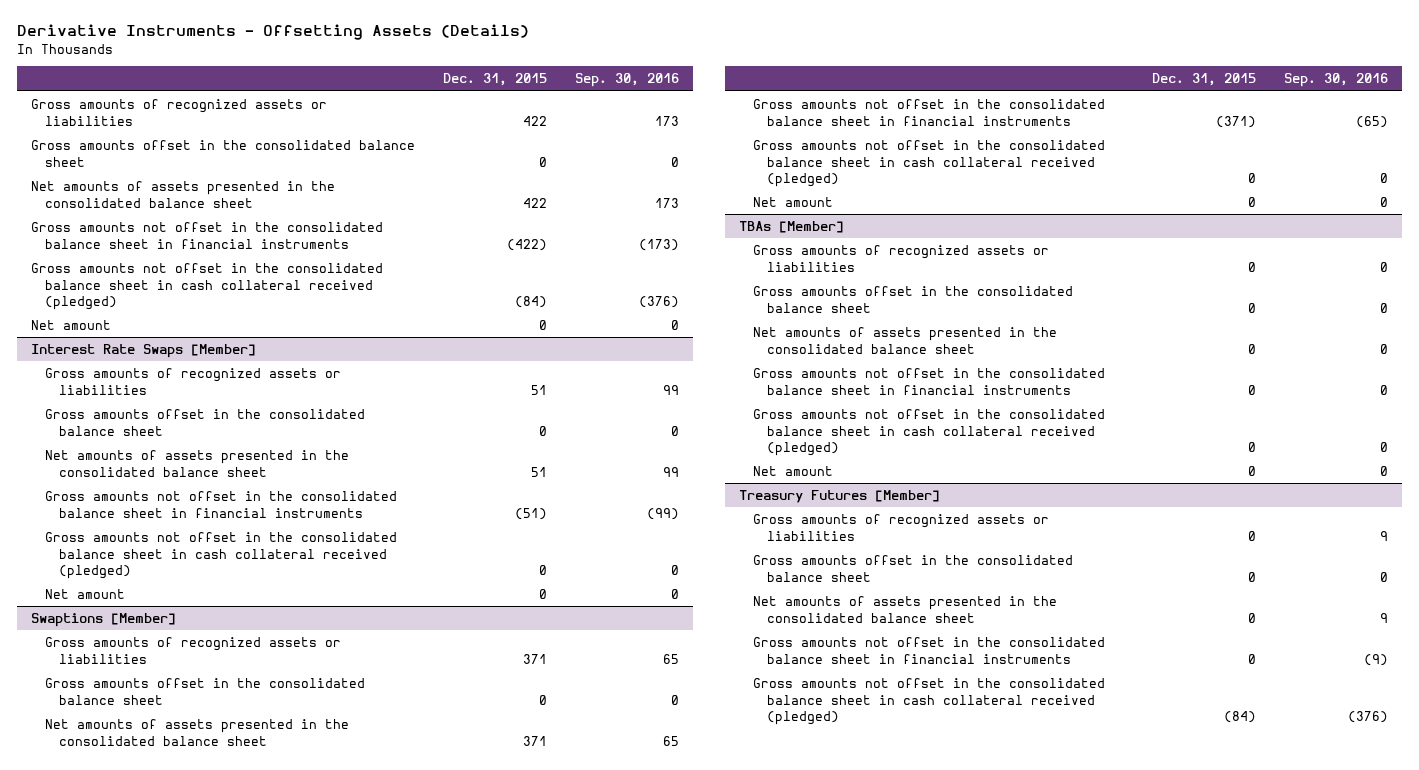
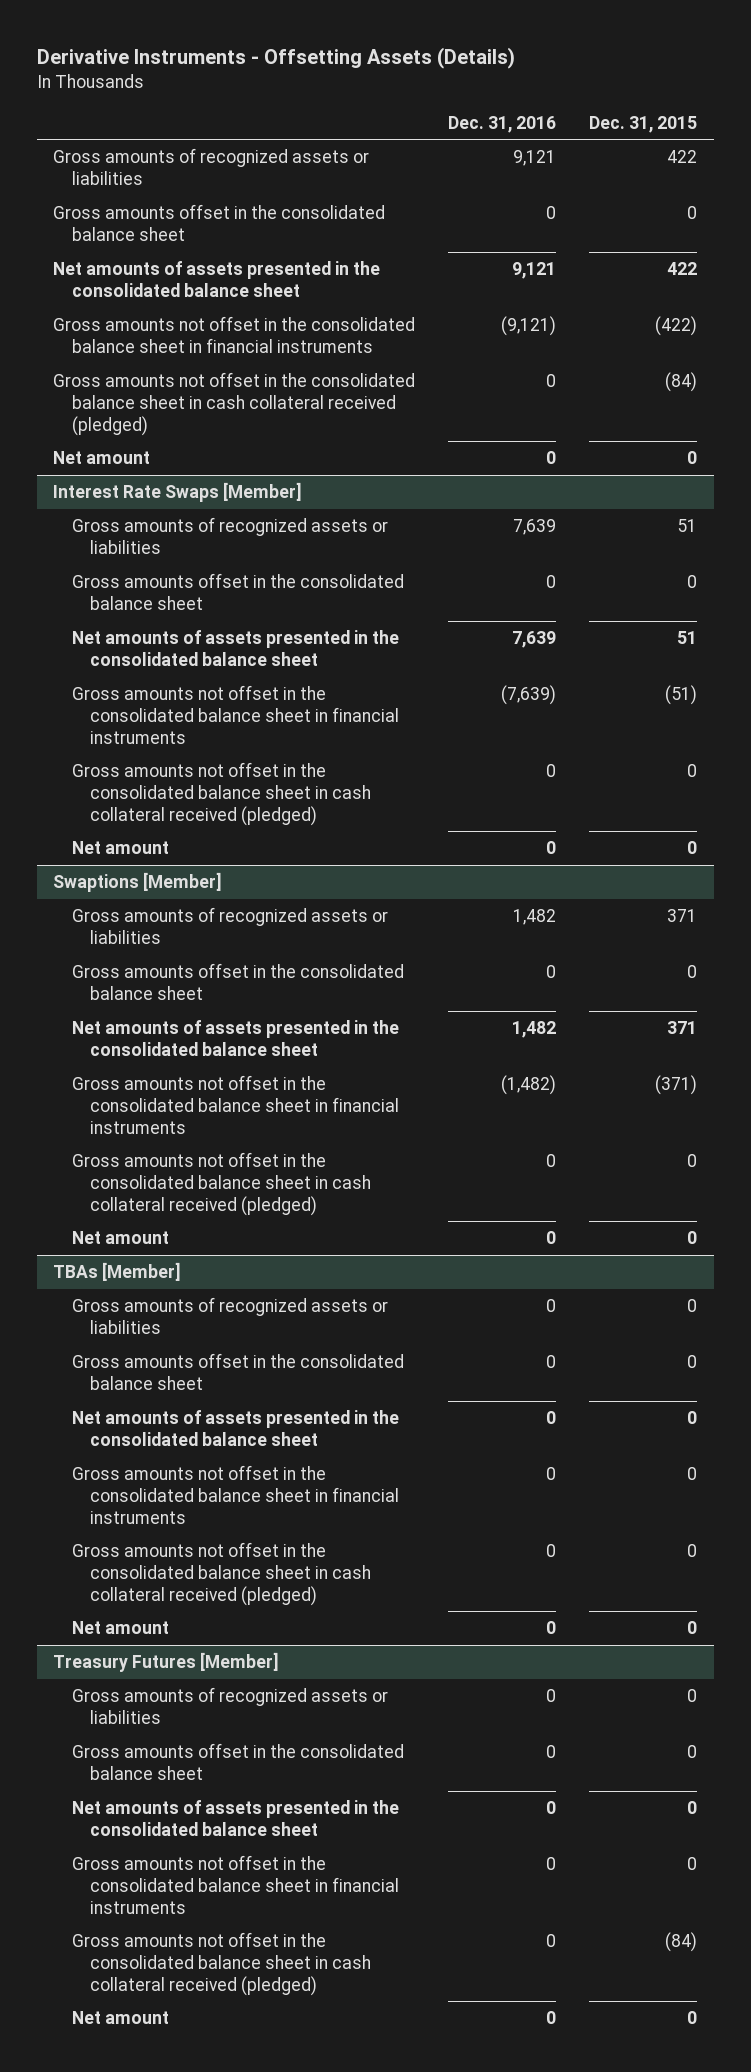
- | Dec. 31, 2015 | Sep. 30, 2016
+ | Dec. 31, 2016 | Dec. 31, 2015
@ Treasury Futures [Member]
+ Net amount | 0 | 0

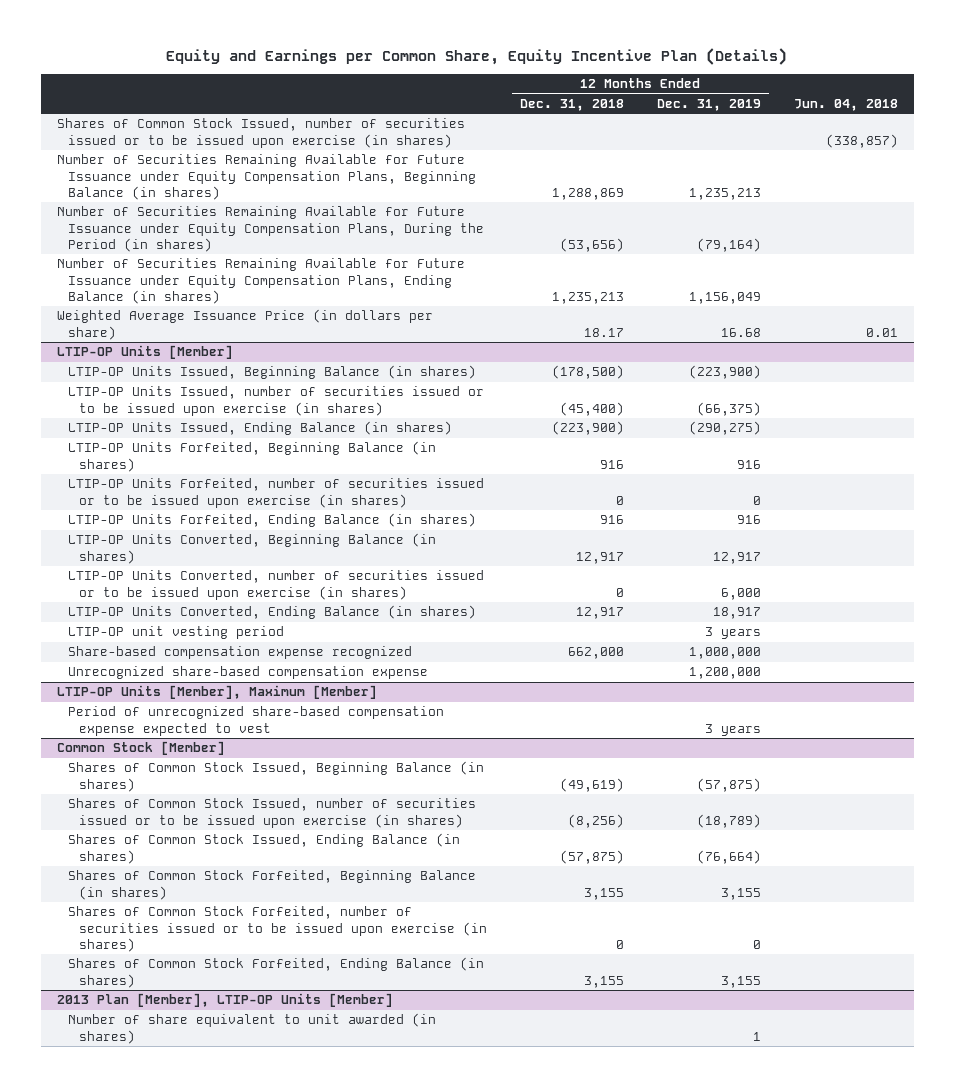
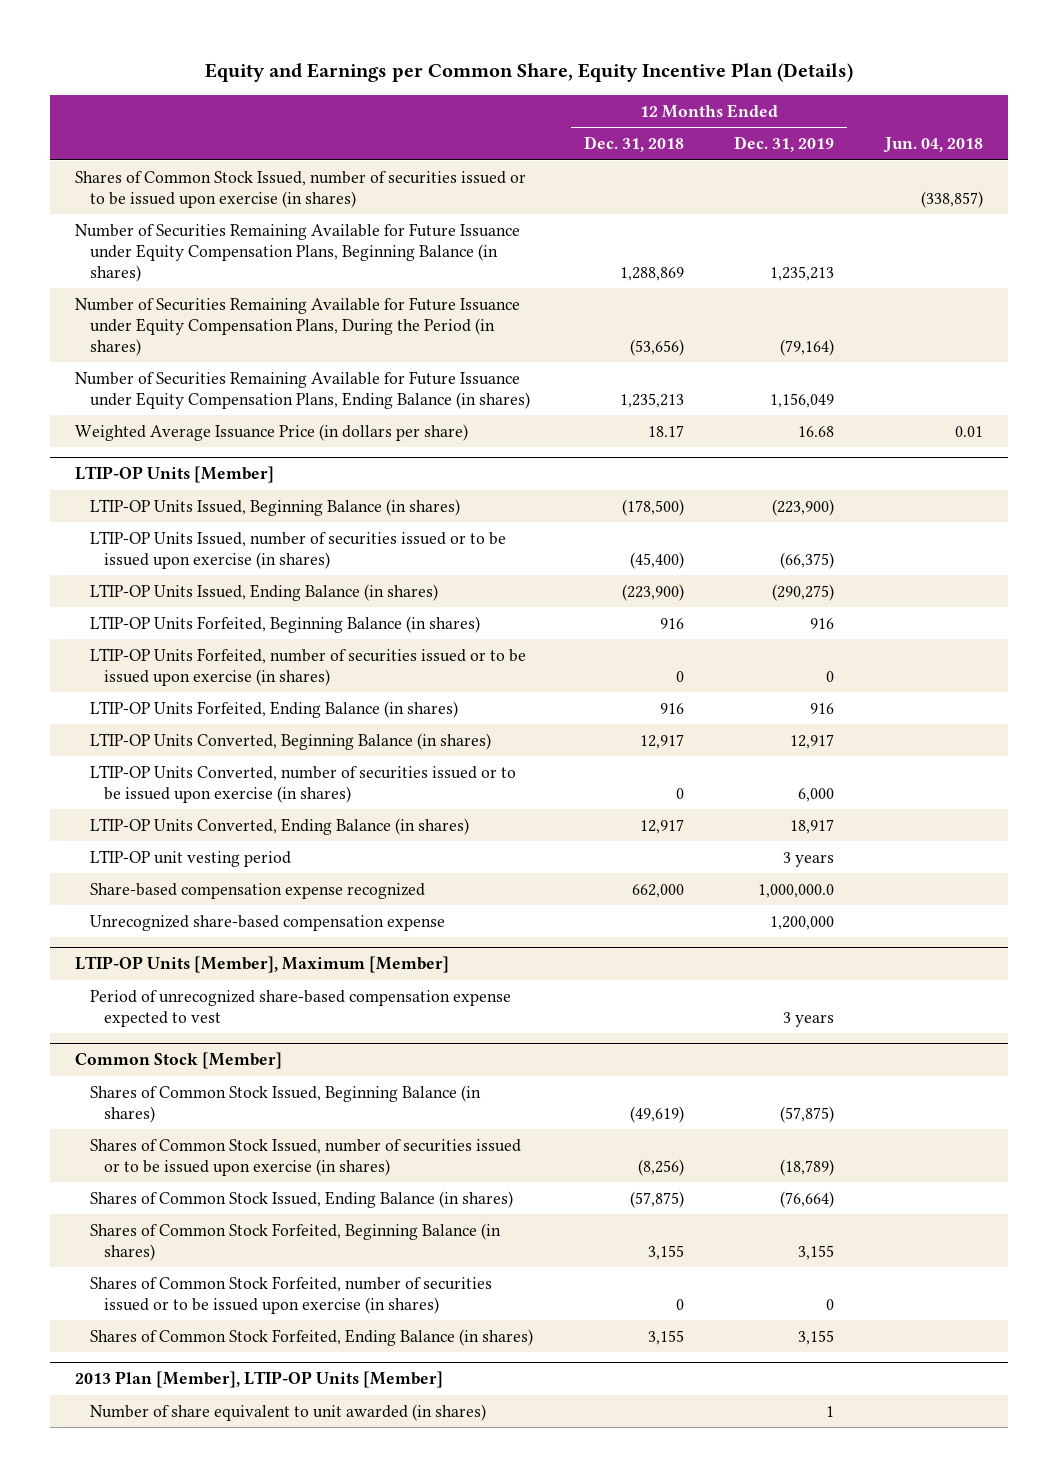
@ LTIP-OP Units [Member]
- Share-based compensation expense recognized | 662,000 | 1,000,000 |
+ Share-based compensation expense recognized | 662,000 | 1,000,000.0 |

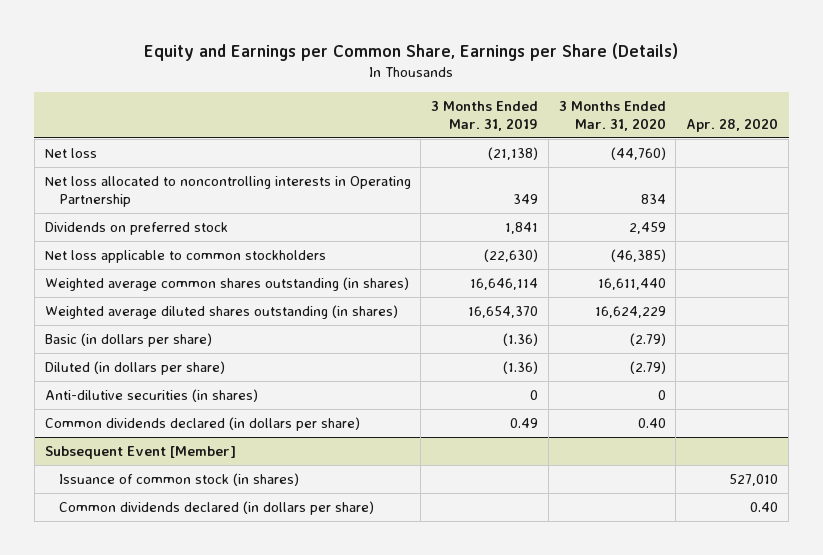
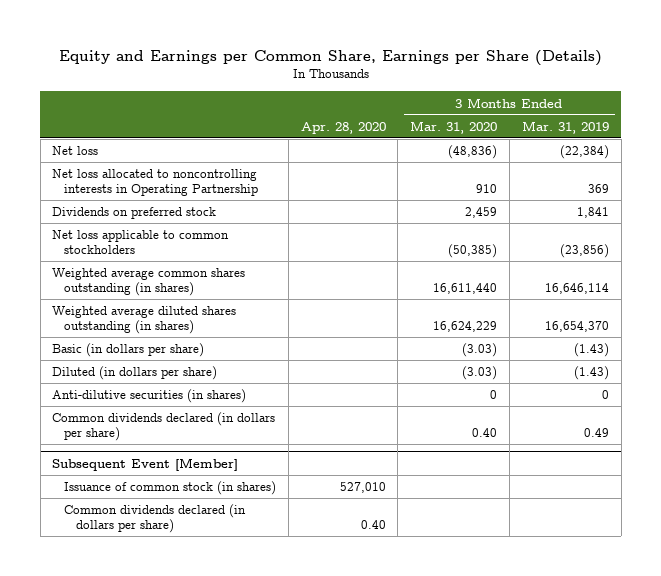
- | 3 Months Ended Mar. 31, 2019 | 3 Months Ended Mar. 31, 2020 | Apr. 28, 2020
+ | Apr. 28, 2020 | 3 Months Ended Mar. 31, 2020 | 3 Months Ended Mar. 31, 2019
- Net loss | (21,138) | (44,760) |
- Net loss allocated to noncontrolling interests in Operating Partnership | 349 | 834 |
+ Net loss | | (48,836) | (22,384)
+ Net loss allocated to noncontrolling interests in Operating Partnership | | 910 | 369
- Net loss applicable to common stockholders | (22,630) | (46,385) |
+ Net loss applicable to common stockholders | | (50,385) | (23,856)
- Basic (in dollars per share) | (1.36) | (2.79) |
- Diluted (in dollars per share) | (1.36) | (2.79) |
+ Basic (in dollars per share) | | (3.03) | (1.43)
+ Diluted (in dollars per share) | | (3.03) | (1.43)

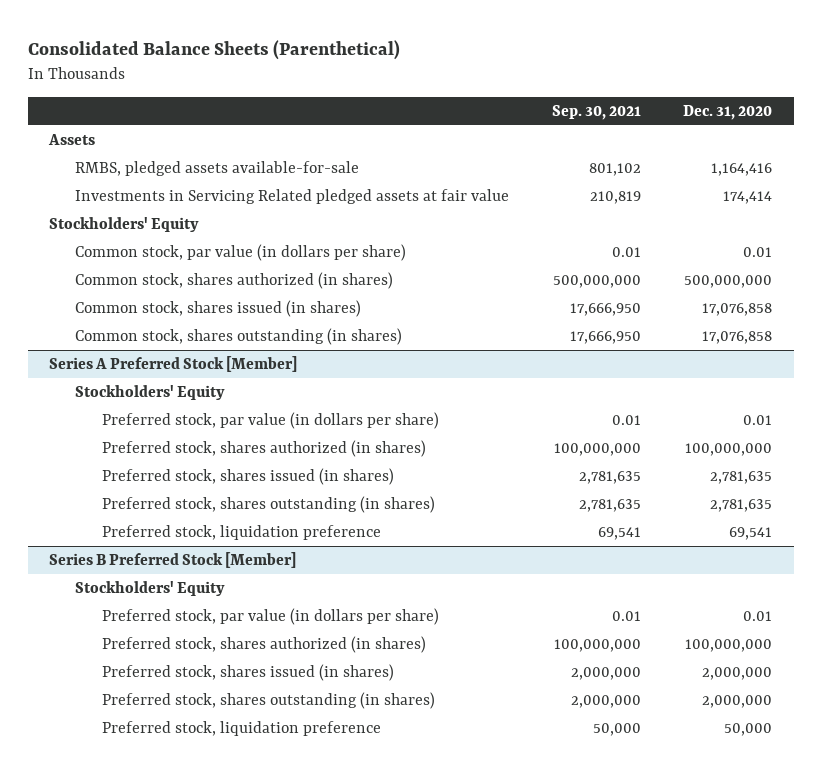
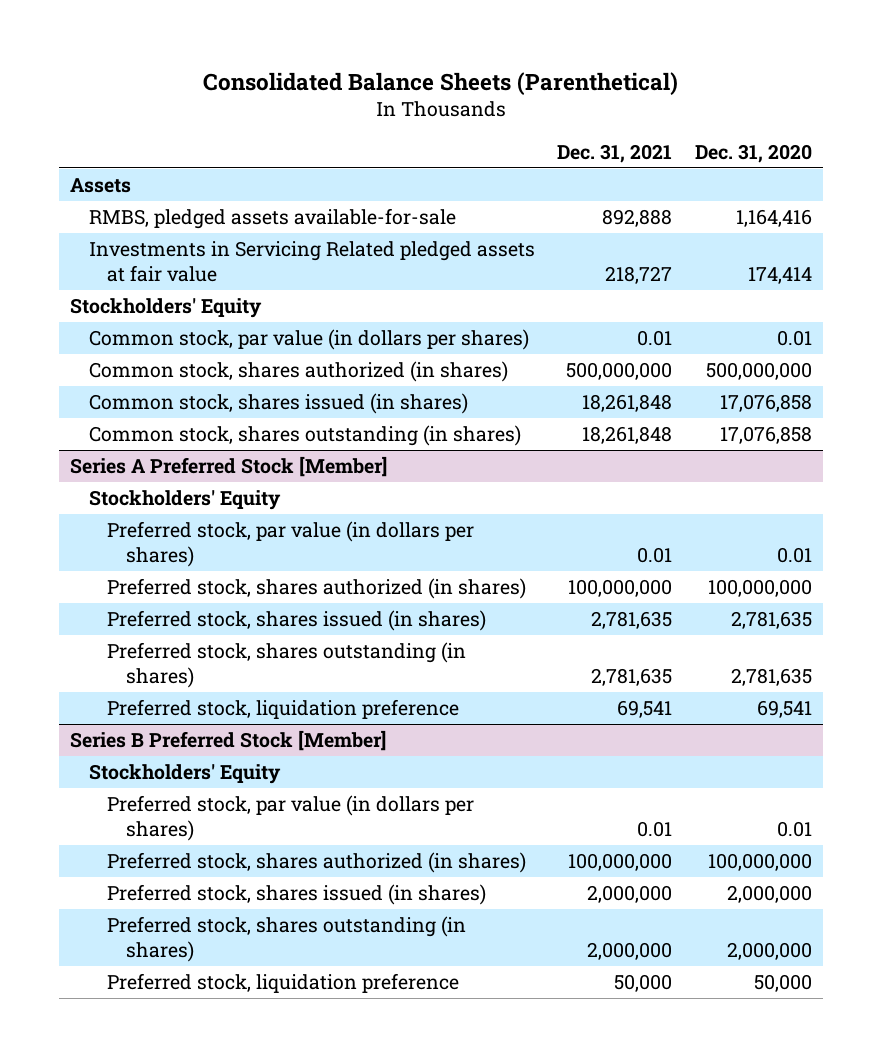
- | Sep. 30, 2021 | Dec. 31, 2020
+ | Dec. 31, 2021 | Dec. 31, 2020
- Common stock, par value (in dollars per share) | 0.01 | 0.01
+ Common stock, par value (in dollars per shares) | 0.01 | 0.01
@ Series A Preferred Stock [Member]
- Preferred stock, par value (in dollars per share) | 0.01 | 0.01
+ Preferred stock, par value (in dollars per shares) | 0.01 | 0.01
@ Series B Preferred Stock [Member]
- Preferred stock, par value (in dollars per share) | 0.01 | 0.01
+ Preferred stock, par value (in dollars per shares) | 0.01 | 0.01

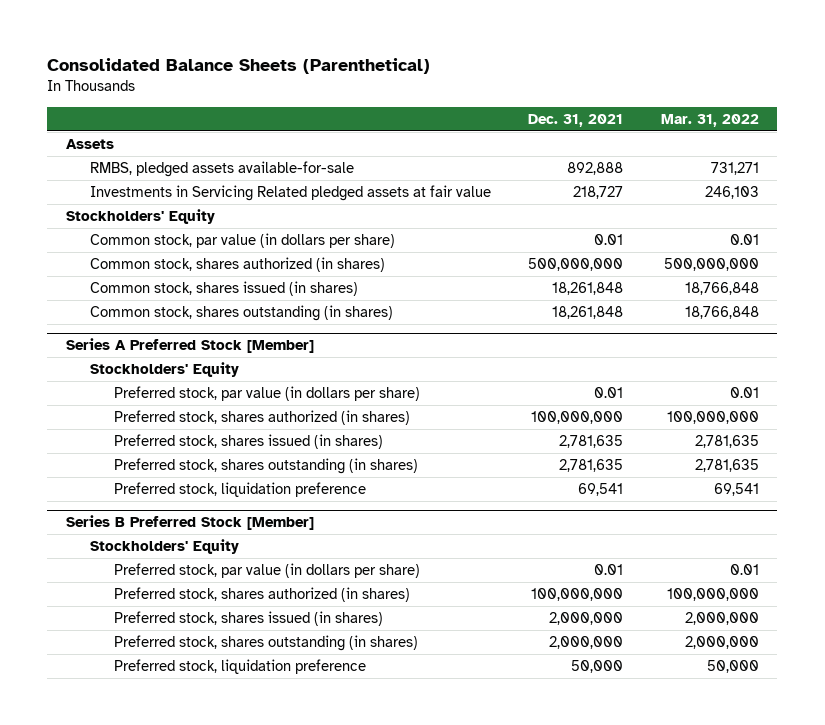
- | Dec. 31, 2021 | Dec. 31, 2020
+ | Dec. 31, 2021 | Mar. 31, 2022
- Common stock, par value (in dollars per shares) | 0.01 | 0.01
+ Common stock, par value (in dollars per share) | 0.01 | 0.01
@ Series A Preferred Stock [Member]
- Preferred stock, par value (in dollars per shares) | 0.01 | 0.01
+ Preferred stock, par value (in dollars per share) | 0.01 | 0.01
@ Series B Preferred Stock [Member]
- Preferred stock, par value (in dollars per shares) | 0.01 | 0.01
+ Preferred stock, par value (in dollars per share) | 0.01 | 0.01

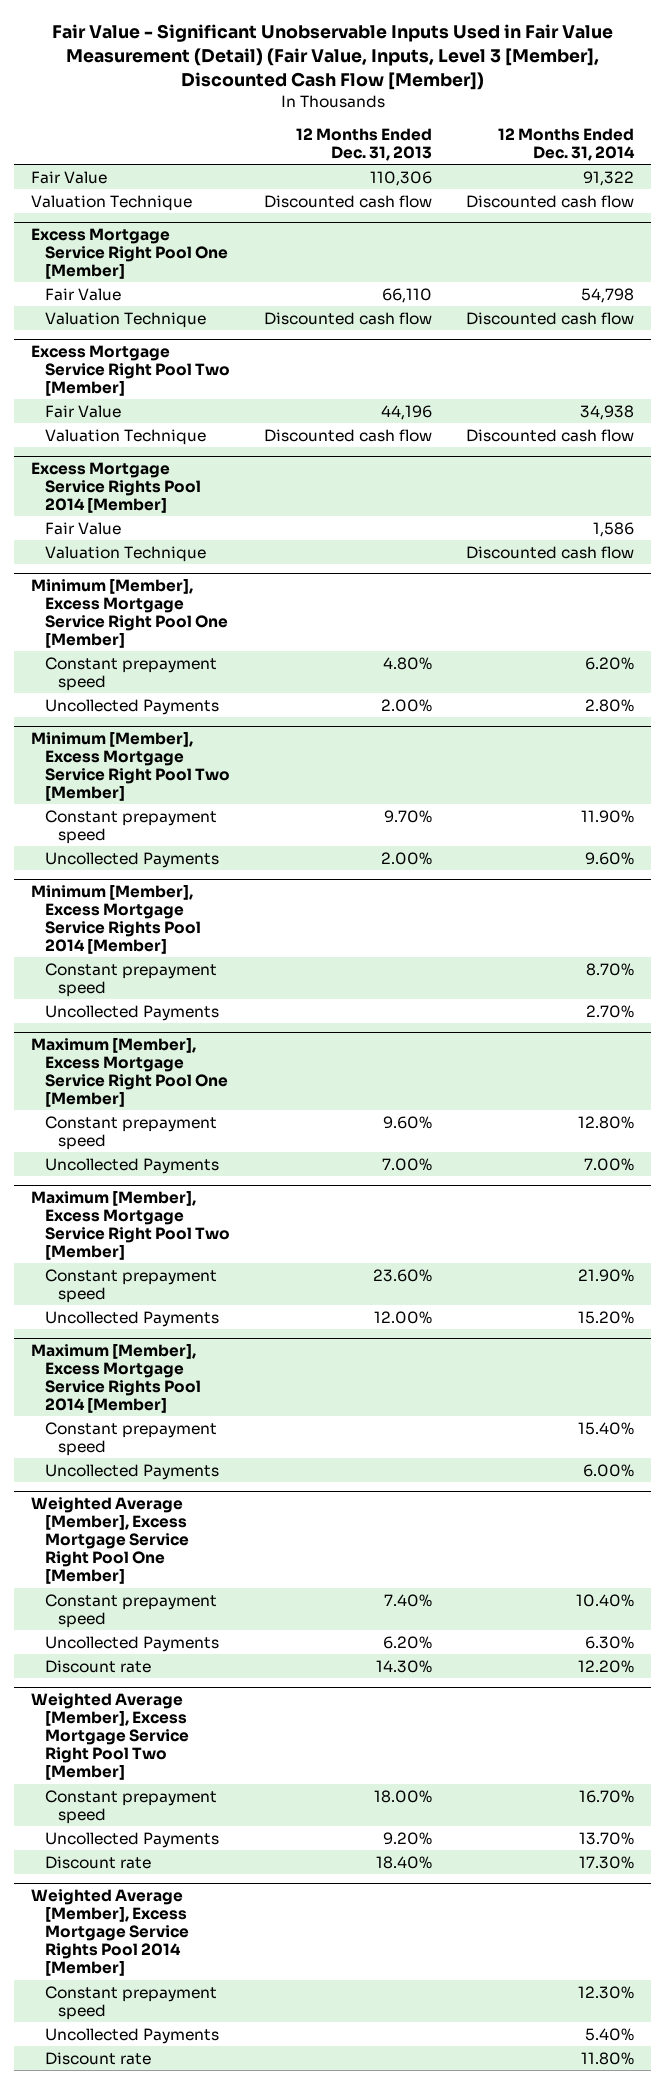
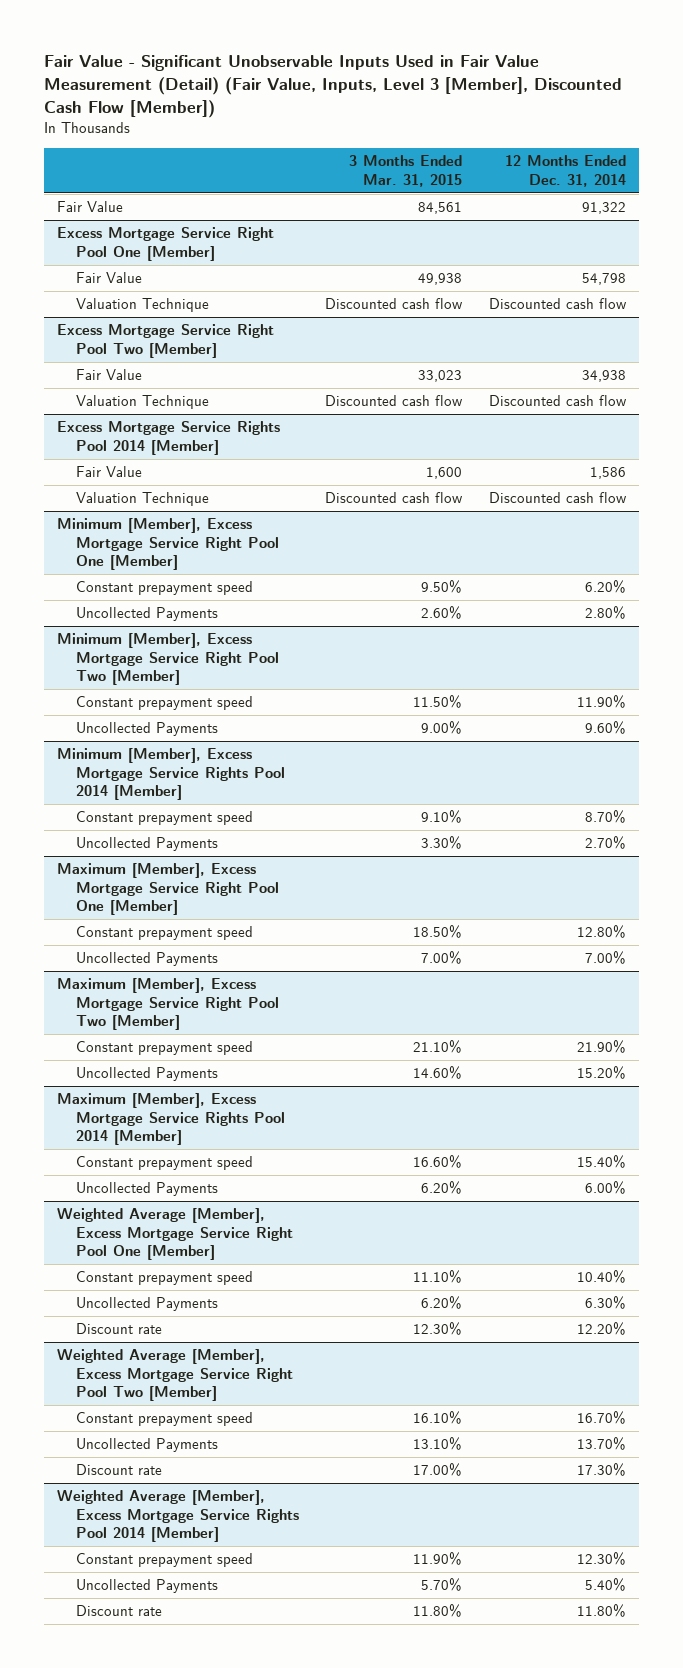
- | 12 Months Ended Dec. 31, 2013 | 12 Months Ended Dec. 31, 2014
+ | 3 Months Ended Mar. 31, 2015 | 12 Months Ended Dec. 31, 2014
- Valuation Technique | Discounted cash flow | Discounted cash flow

